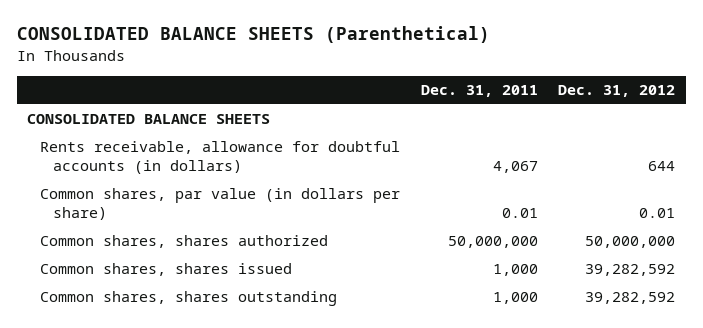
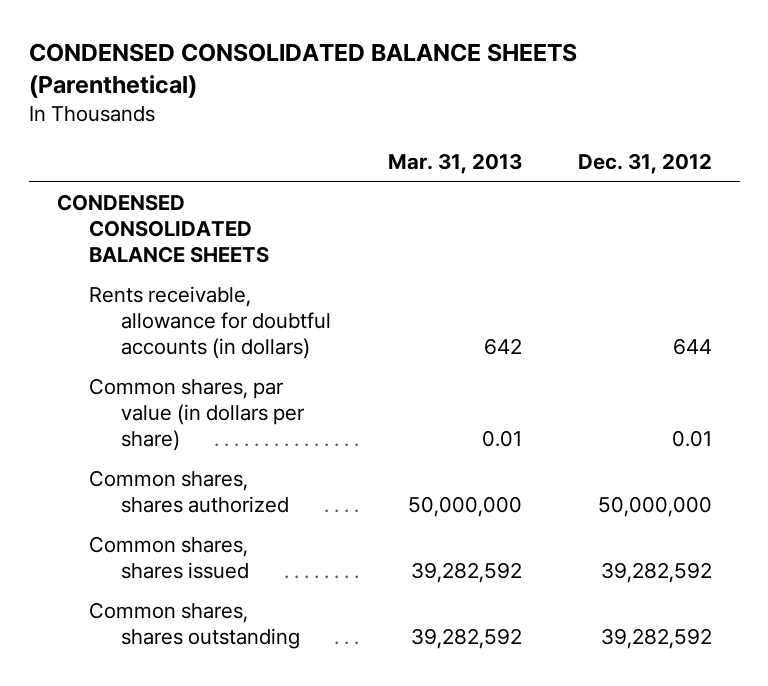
- CONSOLIDATED BALANCE SHEETS (Parenthetical)
+ CONDENSED CONSOLIDATED BALANCE SHEETS (Parenthetical)
- | Dec. 31, 2011 | Dec. 31, 2012
+ | Mar. 31, 2013 | Dec. 31, 2012
- CONSOLIDATED BALANCE SHEETS
+ CONDENSED CONSOLIDATED BALANCE SHEETS

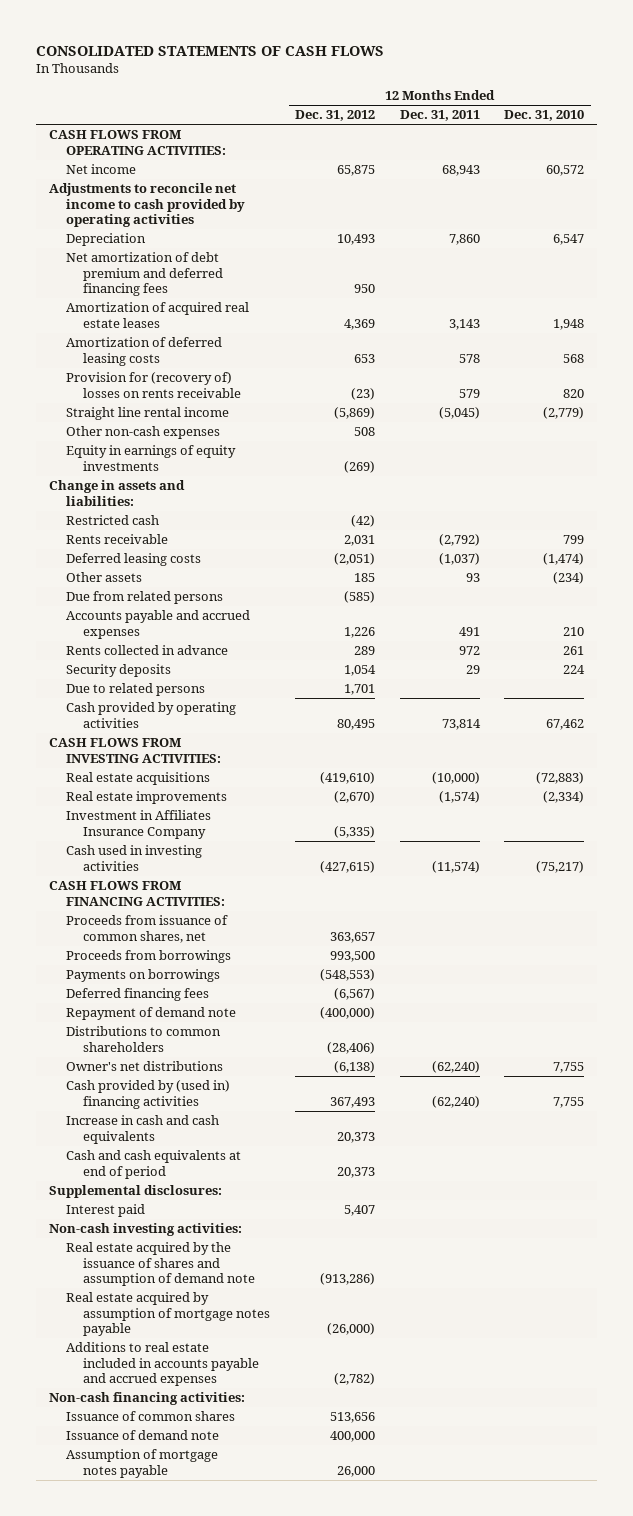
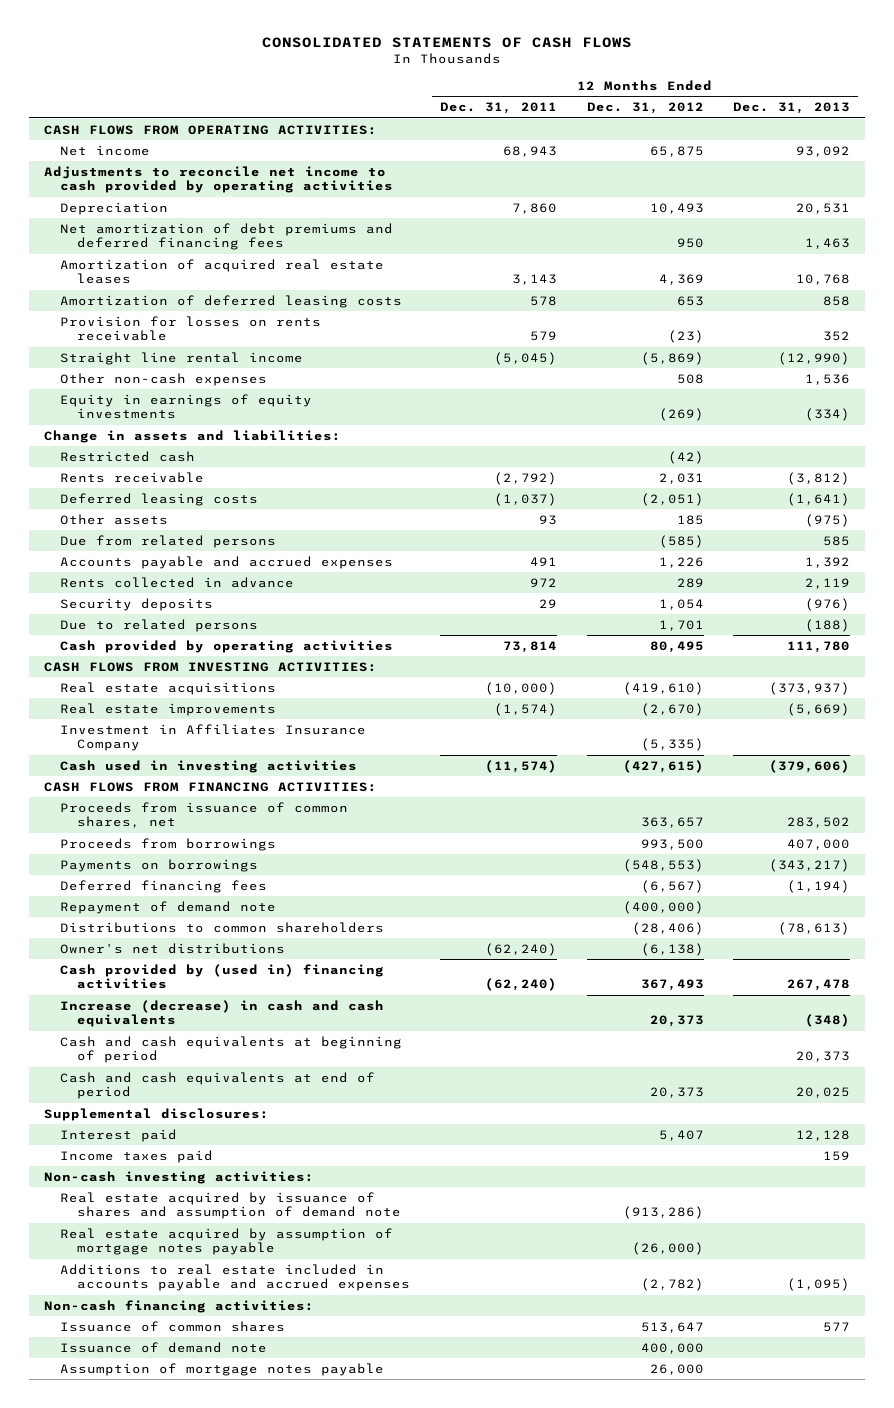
- | 12 Months Ended Dec. 31, 2012 | 12 Months Ended Dec. 31, 2011 | 12 Months Ended Dec. 31, 2010
+ | 12 Months Ended Dec. 31, 2011 | 12 Months Ended Dec. 31, 2012 | 12 Months Ended Dec. 31, 2013
- Net amortization of debt premium and deferred financing fees | 950 | |
+ Net amortization of debt premiums and deferred financing fees | | 950 | 1,463
- Provision for (recovery of) losses on rents receivable | (23) | 579 | 820
+ Provision for losses on rents receivable | 579 | (23) | 352
- Increase in cash and cash equivalents | 20,373 | |
+ Increase (decrease) in cash and cash equivalents | | 20,373 | (348)
+ Cash and cash equivalents at beginning of period | | | 20,373
+ Income taxes paid | | | 159
- Real estate acquired by the issuance of shares and assumption of demand note | (913,286) | |
+ Real estate acquired by issuance of shares and assumption of demand note | | (913,286) |
- Issuance of common shares | 513,656 | |
+ Issuance of common shares | | 513,647 | 577

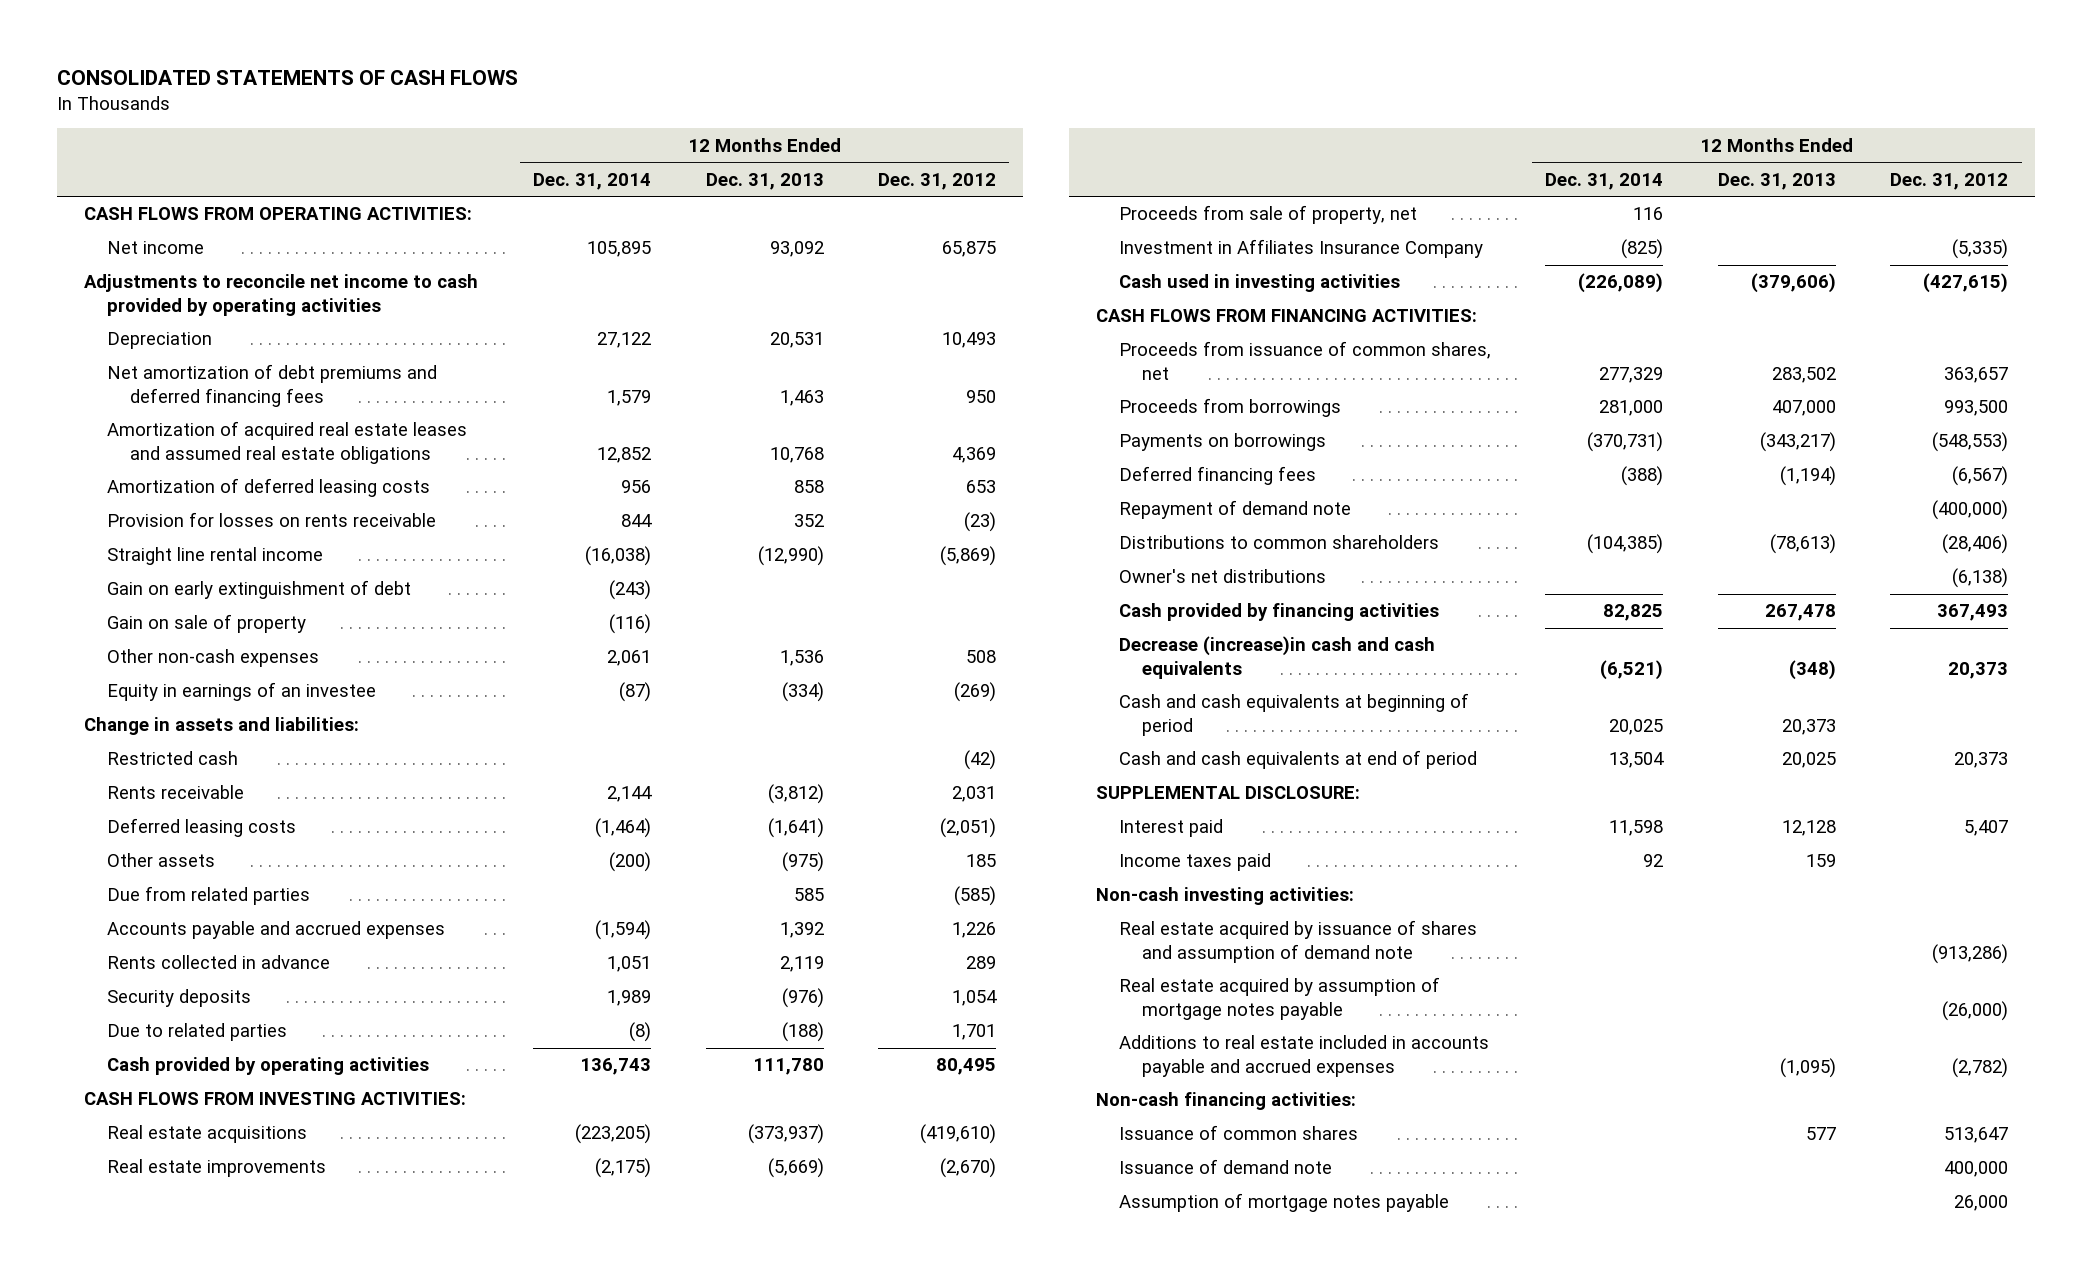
- | 12 Months Ended Dec. 31, 2011 | 12 Months Ended Dec. 31, 2012 | 12 Months Ended Dec. 31, 2013
+ | 12 Months Ended Dec. 31, 2014 | 12 Months Ended Dec. 31, 2013 | 12 Months Ended Dec. 31, 2012
- Amortization of acquired real estate leases | 3,143 | 4,369 | 10,768
+ Amortization of acquired real estate leases and assumed real estate obligations | 12,852 | 10,768 | 4,369
+ Gain on early extinguishment of debt | (243) | |
+ Gain on sale of property | (116) | |
- Equity in earnings of equity investments | | (269) | (334)
+ Equity in earnings of an investee | (87) | (334) | (269)
- Due from related persons | | (585) | 585
+ Due from related parties | | 585 | (585)
- Due to related persons | | 1,701 | (188)
+ Due to related parties | (8) | (188) | 1,701
+ Proceeds from sale of property, net | 116 | |
- Cash provided by (used in) financing activities | (62,240) | 367,493 | 267,478
- Increase (decrease) in cash and cash equivalents | | 20,373 | (348)
+ Cash provided by financing activities | 82,825 | 267,478 | 367,493
+ Decrease (increase)in cash and cash equivalents | (6,521) | (348) | 20,373
- Supplemental disclosures:
+ SUPPLEMENTAL DISCLOSURE:

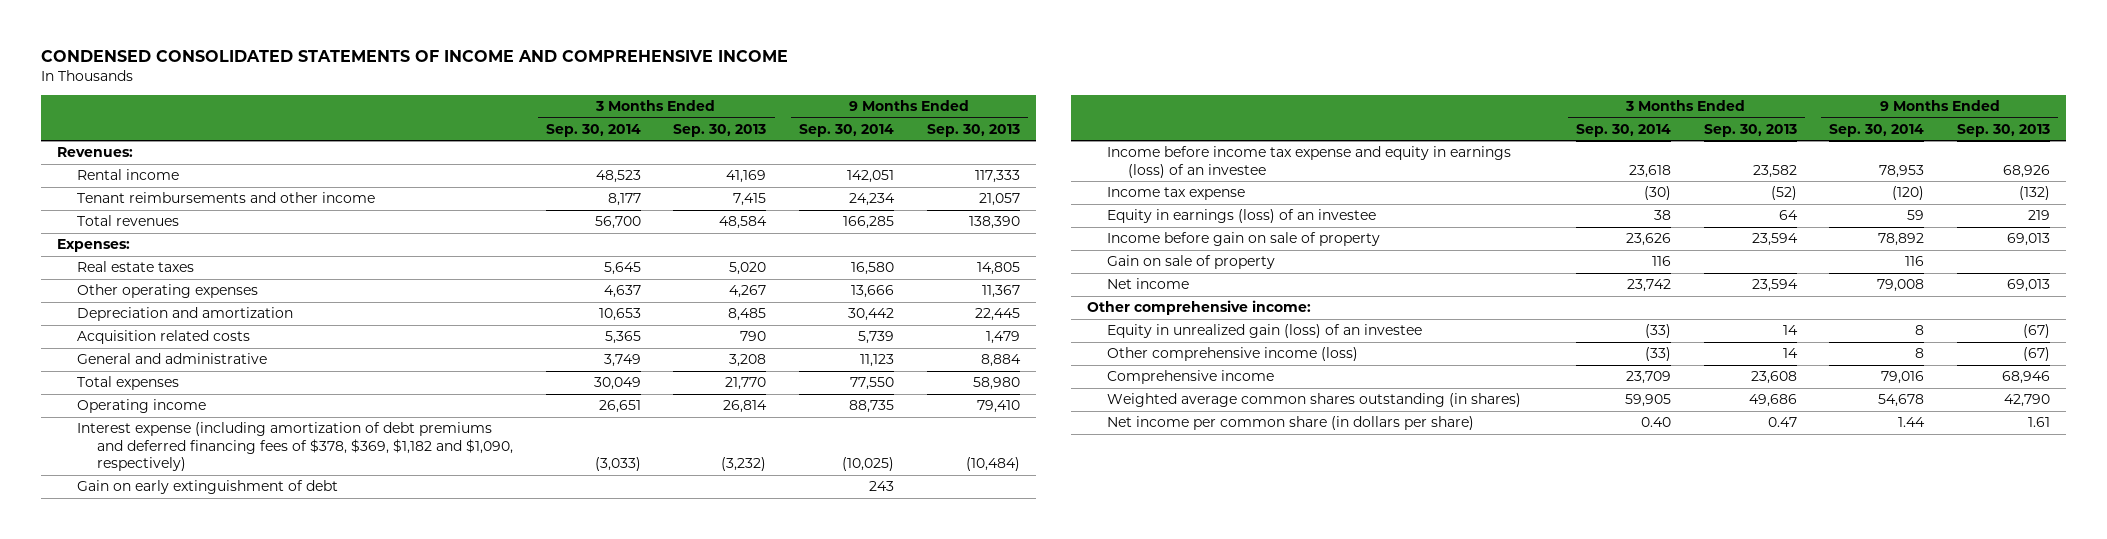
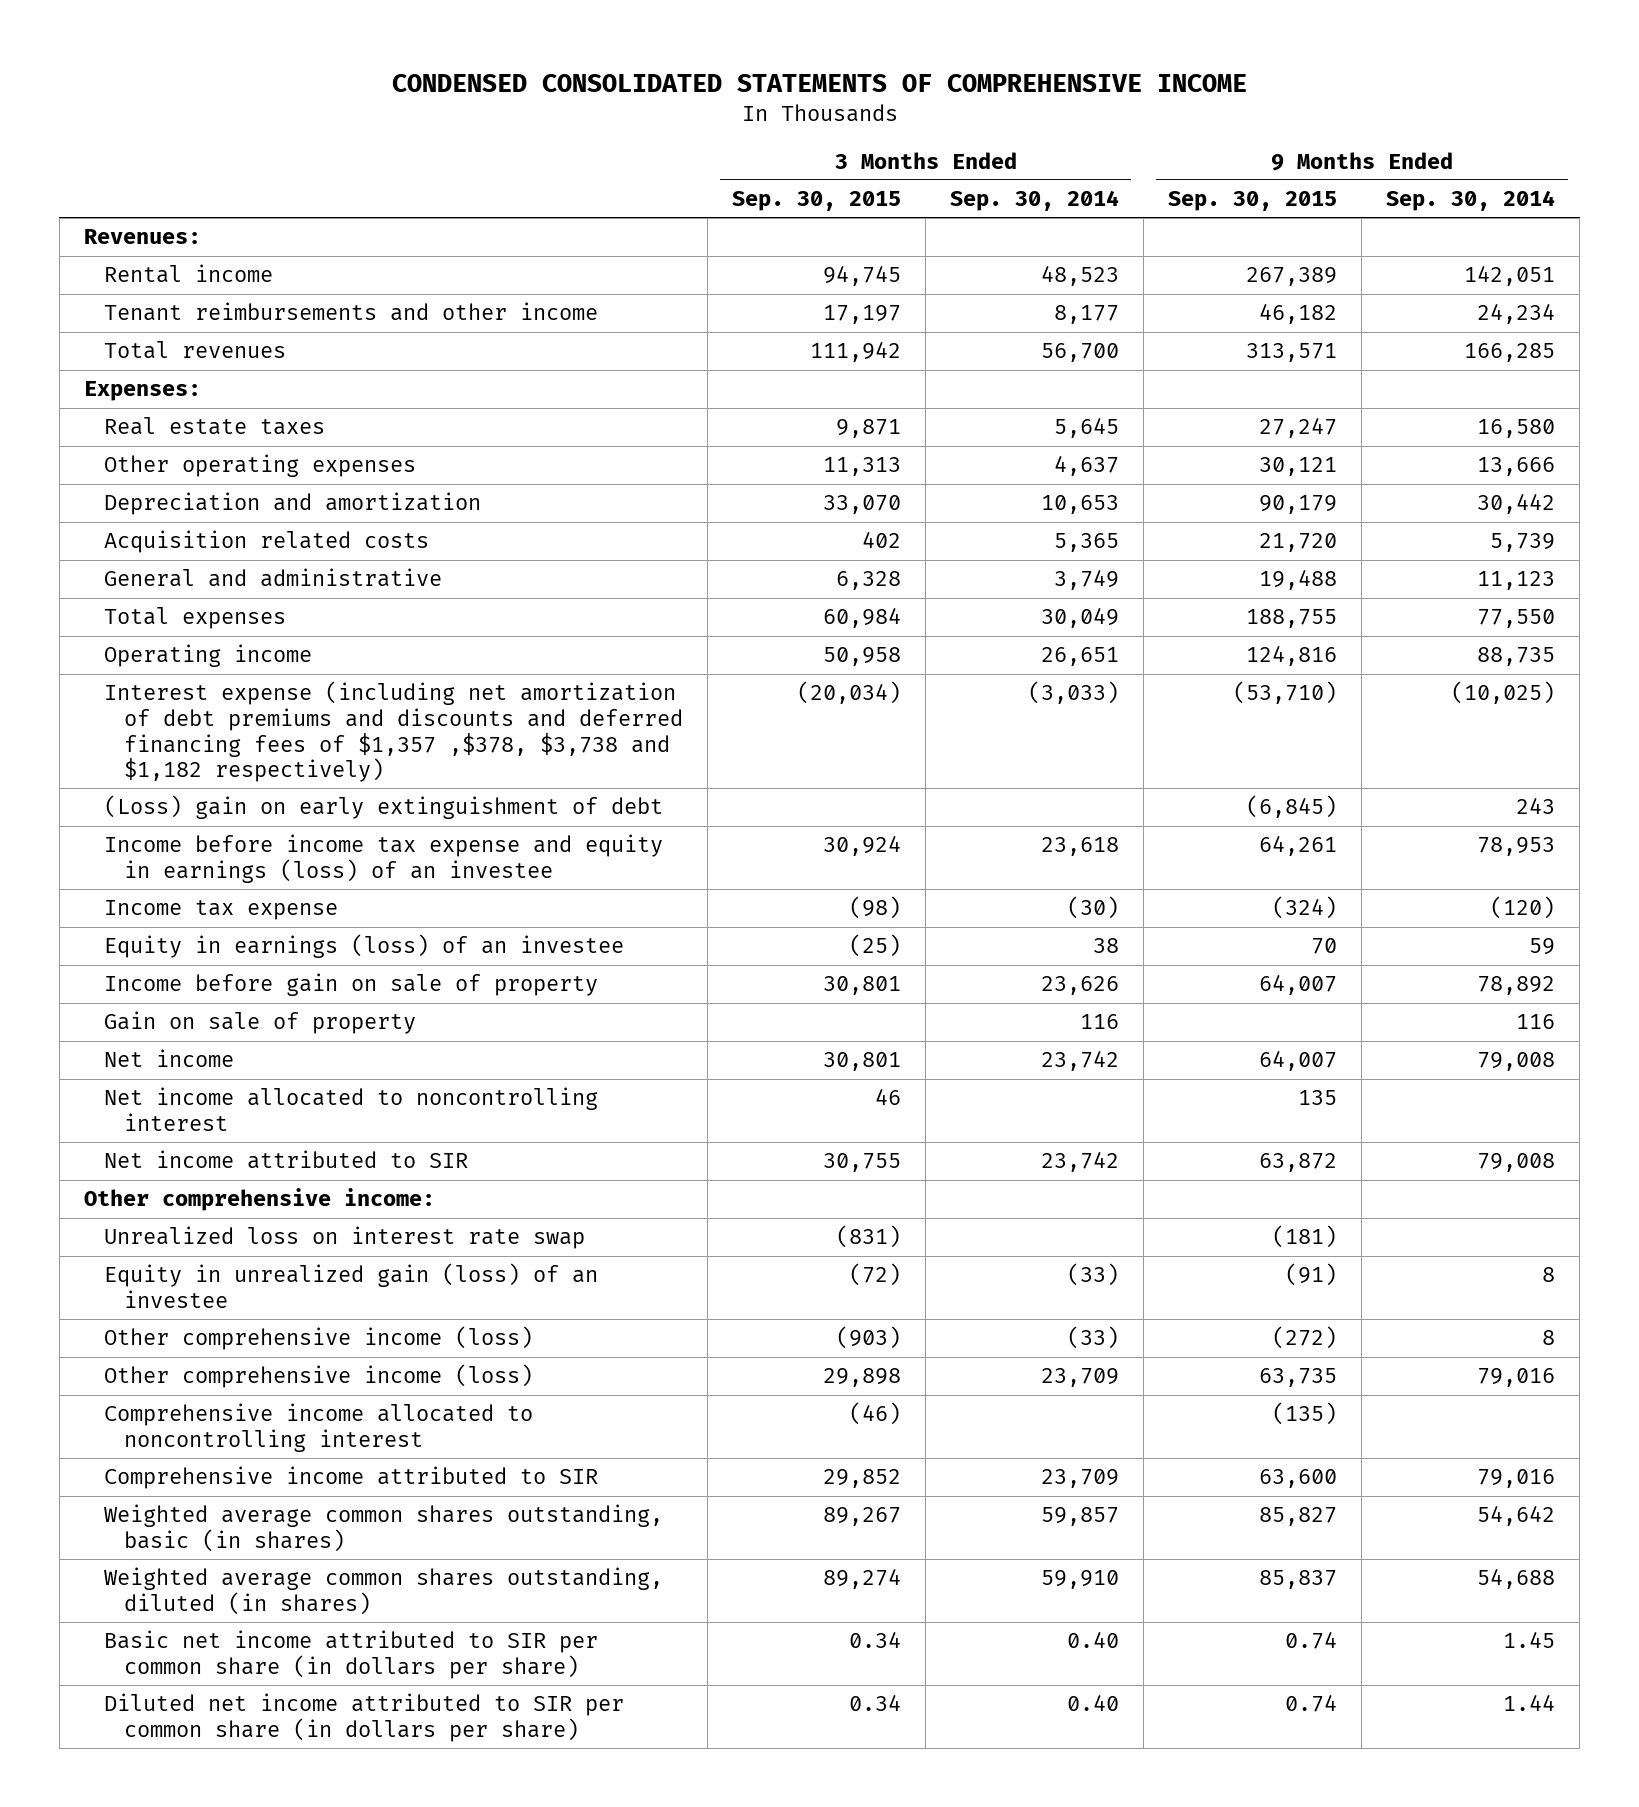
- CONDENSED CONSOLIDATED STATEMENTS OF INCOME AND COMPREHENSIVE INCOME
+ CONDENSED CONSOLIDATED STATEMENTS OF COMPREHENSIVE INCOME
- | 3 Months Ended Sep. 30, 2014 | 3 Months Ended Sep. 30, 2013 | 9 Months Ended Sep. 30, 2014 | 9 Months Ended Sep. 30, 2013
+ | 3 Months Ended Sep. 30, 2015 | 3 Months Ended Sep. 30, 2014 | 9 Months Ended Sep. 30, 2015 | 9 Months Ended Sep. 30, 2014
- Interest expense (including amortization of debt premiums and deferred financing fees of $378, $369, $1,182 and $1,090, respectively) | (3,033) | (3,232) | (10,025) | (10,484)
- Gain on early extinguishment of debt | | | 243 |
+ Interest expense (including net amortization of debt premiums and discounts and deferred financing fees of $1,357 ,$378, $3,738 and $1,182 respectively) | (20,034) | (3,033) | (53,710) | (10,025)
+ (Loss) gain on early extinguishment of debt | | | (6,845) | 243
+ Net income allocated to noncontrolling interest | 46 | | 135 |
+ Net income attributed to SIR | 30,755 | 23,742 | 63,872 | 79,008
+ Unrealized loss on interest rate swap | (831) | | (181) |
- Comprehensive income | 23,709 | 23,608 | 79,016 | 68,946
- Weighted average common shares outstanding (in shares) | 59,905 | 49,686 | 54,678 | 42,790
- Net income per common share (in dollars per share) | 0.40 | 0.47 | 1.44 | 1.61
+ Other comprehensive income (loss) | 29,898 | 23,709 | 63,735 | 79,016
+ Comprehensive income allocated to noncontrolling interest | (46) | | (135) |
+ Comprehensive income attributed to SIR | 29,852 | 23,709 | 63,600 | 79,016
+ Weighted average common shares outstanding, basic (in shares) | 89,267 | 59,857 | 85,827 | 54,642
+ Weighted average common shares outstanding, diluted (in shares) | 89,274 | 59,910 | 85,837 | 54,688
+ Basic net income attributed to SIR per common share (in dollars per share) | 0.34 | 0.40 | 0.74 | 1.45
+ Diluted net income attributed to SIR per common share (in dollars per share) | 0.34 | 0.40 | 0.74 | 1.44

